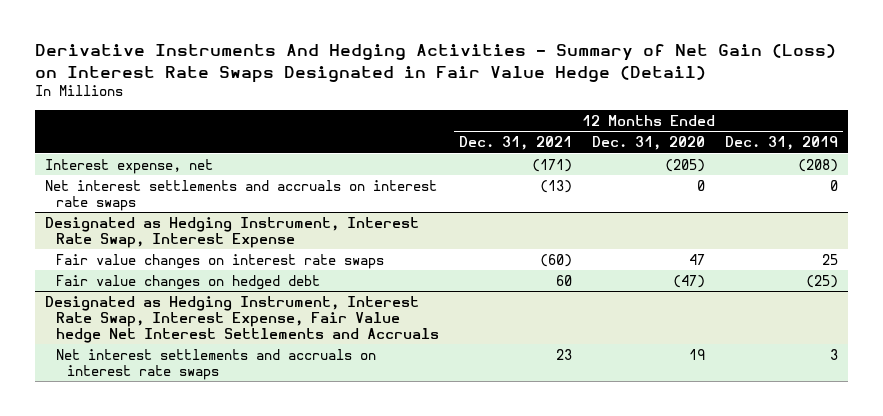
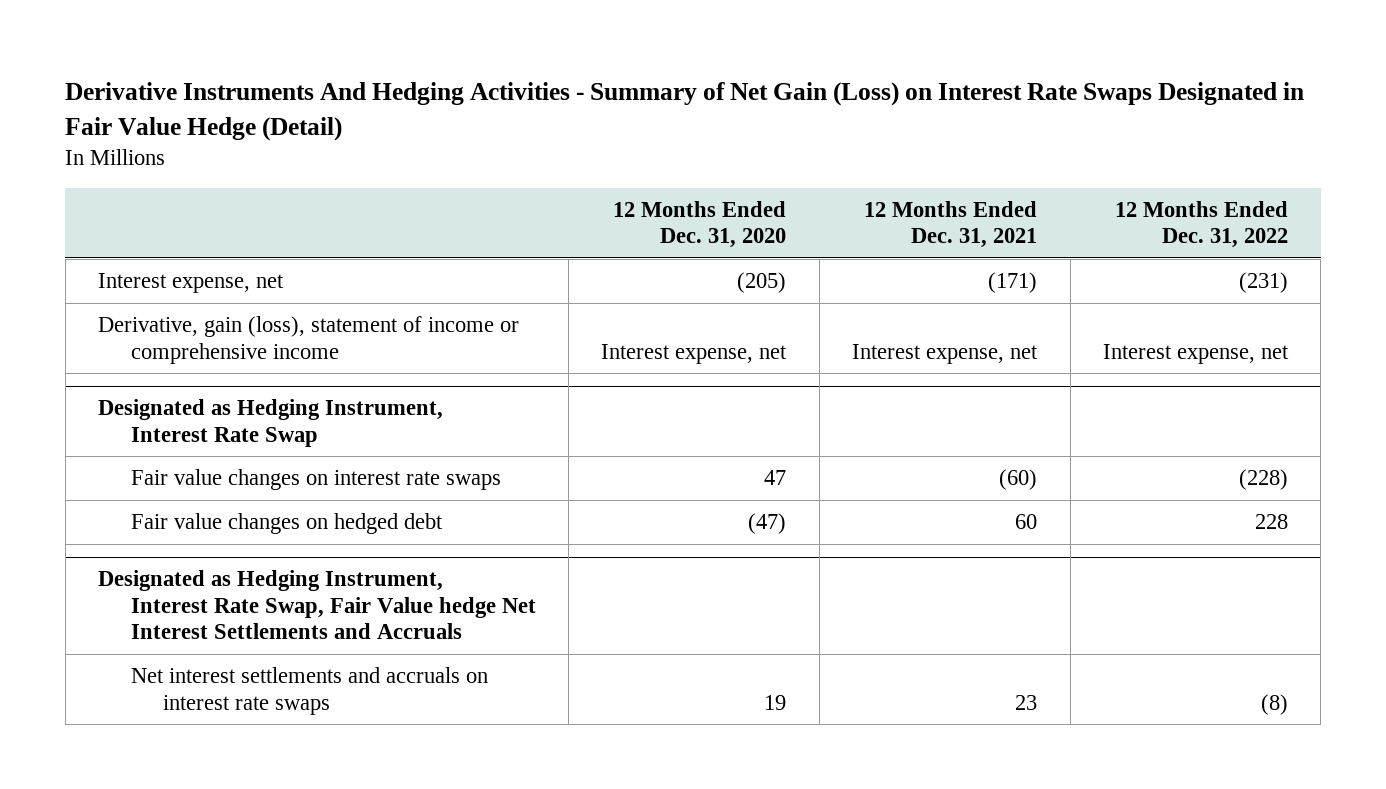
- | 12 Months Ended Dec. 31, 2021 | 12 Months Ended Dec. 31, 2020 | 12 Months Ended Dec. 31, 2019
+ | 12 Months Ended Dec. 31, 2020 | 12 Months Ended Dec. 31, 2021 | 12 Months Ended Dec. 31, 2022
- Net interest settlements and accruals on interest rate swaps | (13) | 0 | 0
- Designated as Hedging Instrument, Interest Rate Swap, Interest Expense
+ Derivative, gain (loss), statement of income or comprehensive income | Interest expense, net | Interest expense, net | Interest expense, net
+ Designated as Hedging Instrument, Interest Rate Swap
- Designated as Hedging Instrument, Interest Rate Swap, Interest Expense, Fair Value hedge Net Interest Settlements and Accruals
+ Designated as Hedging Instrument, Interest Rate Swap, Fair Value hedge Net Interest Settlements and Accruals

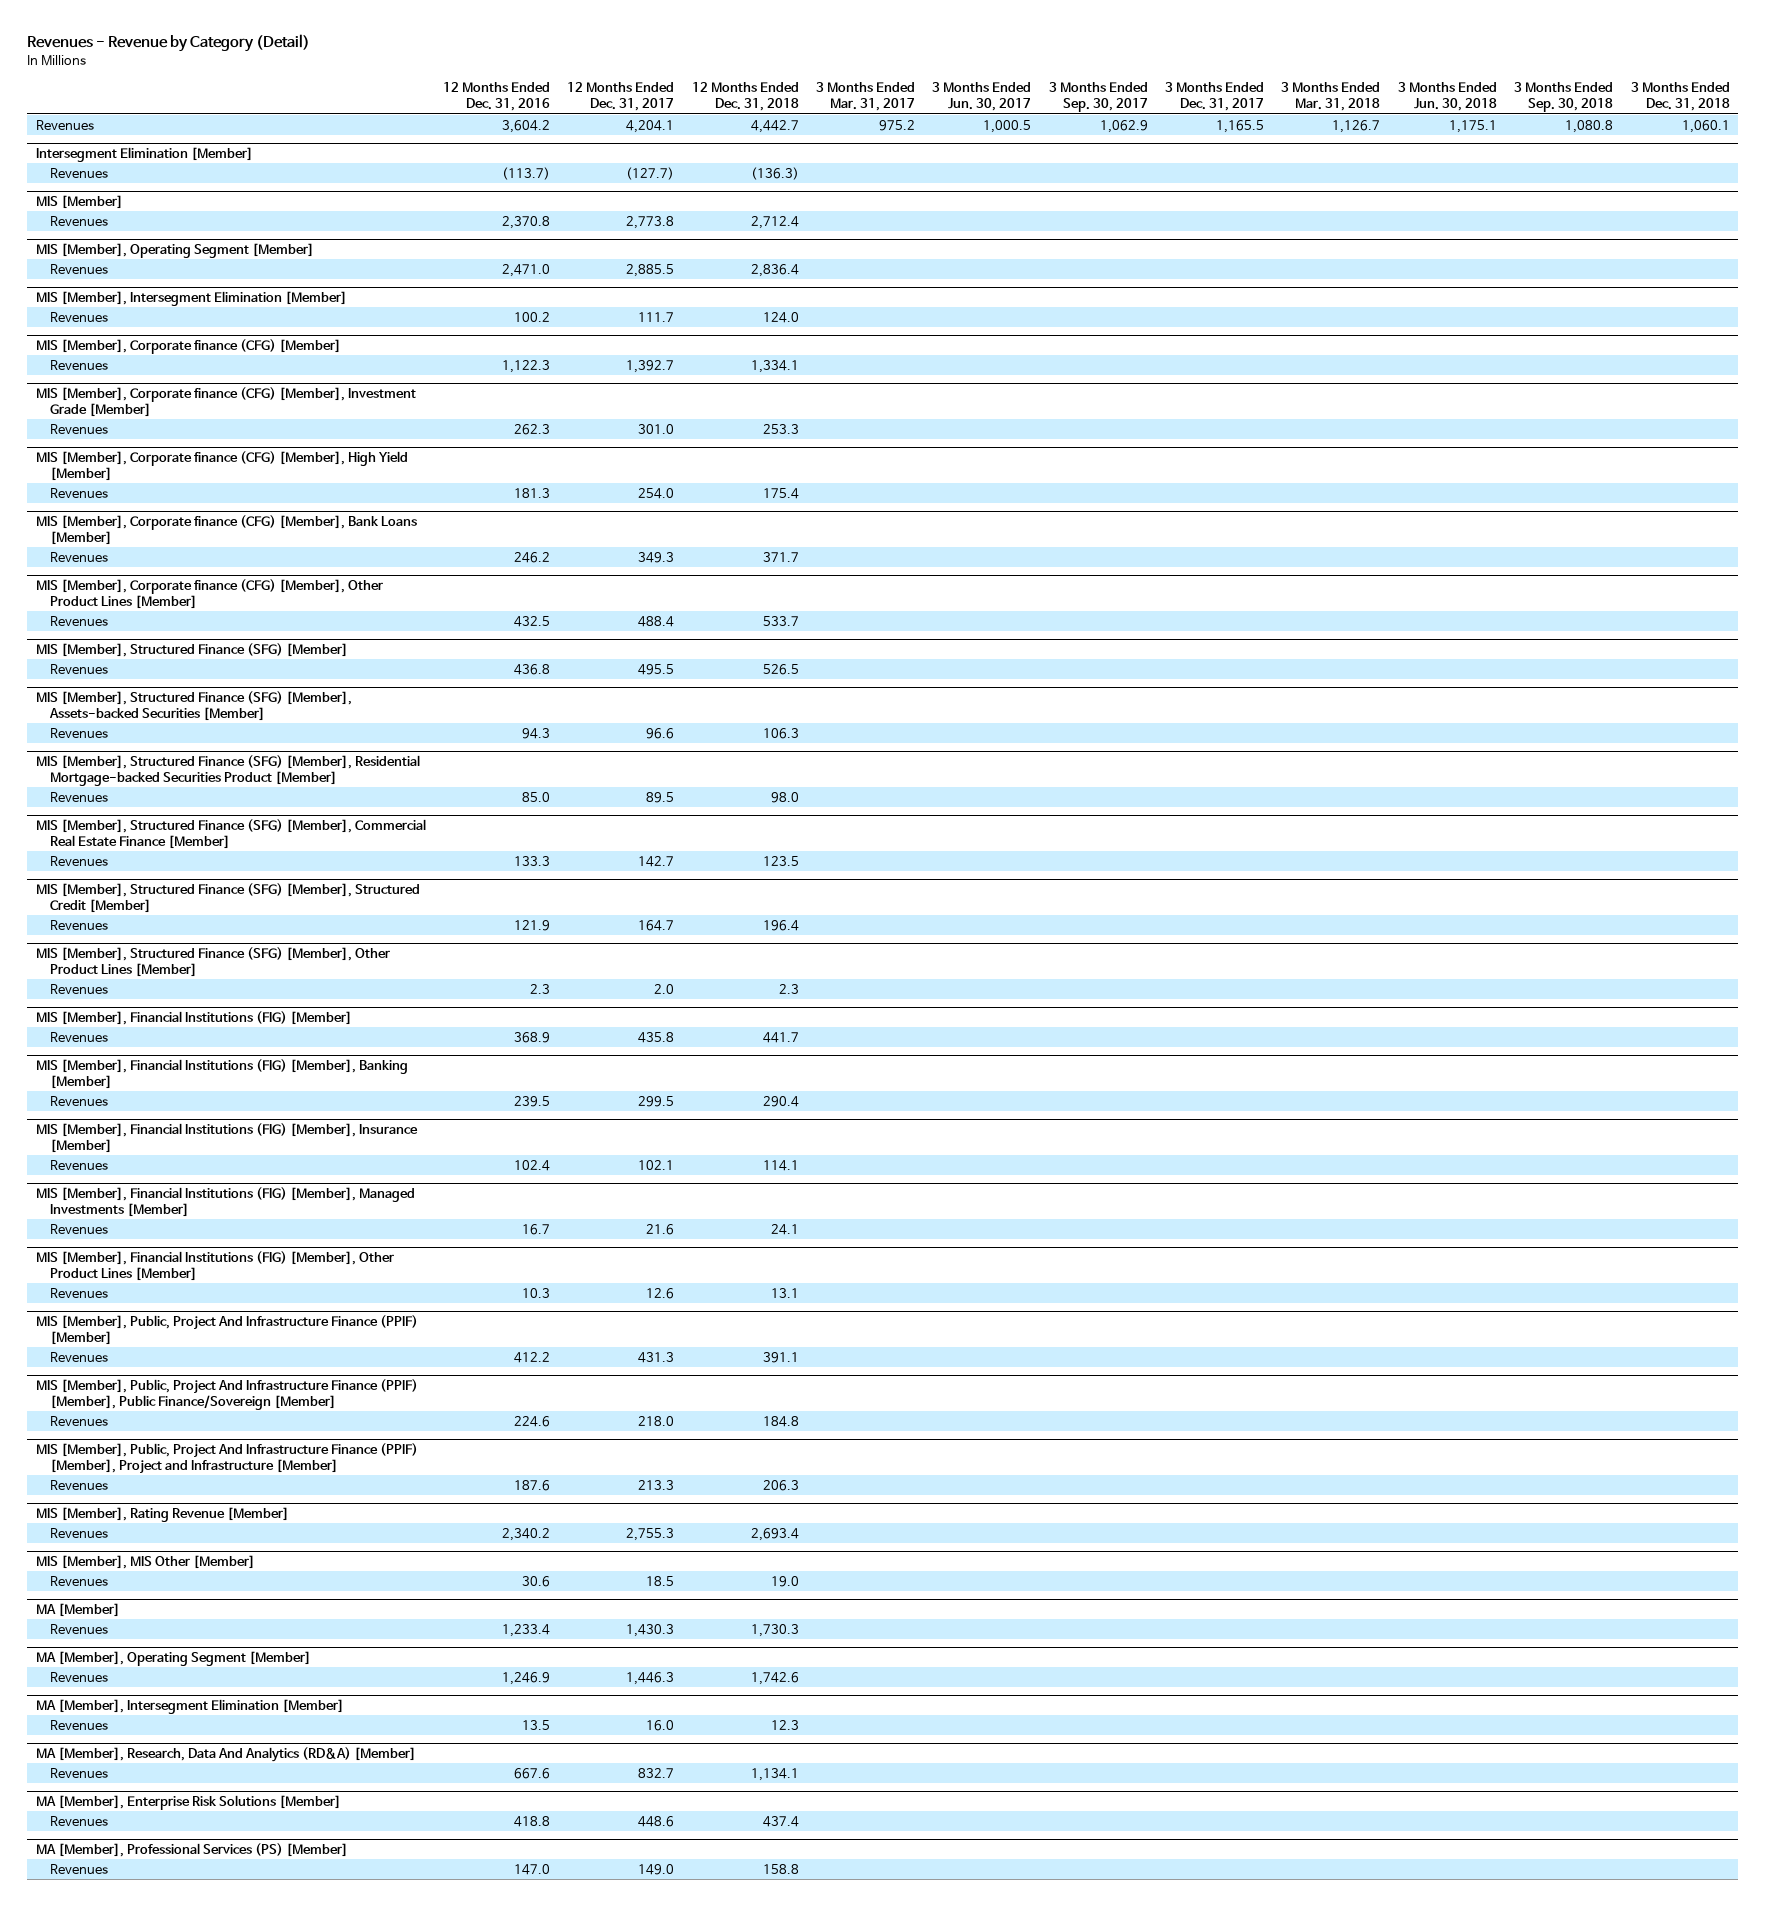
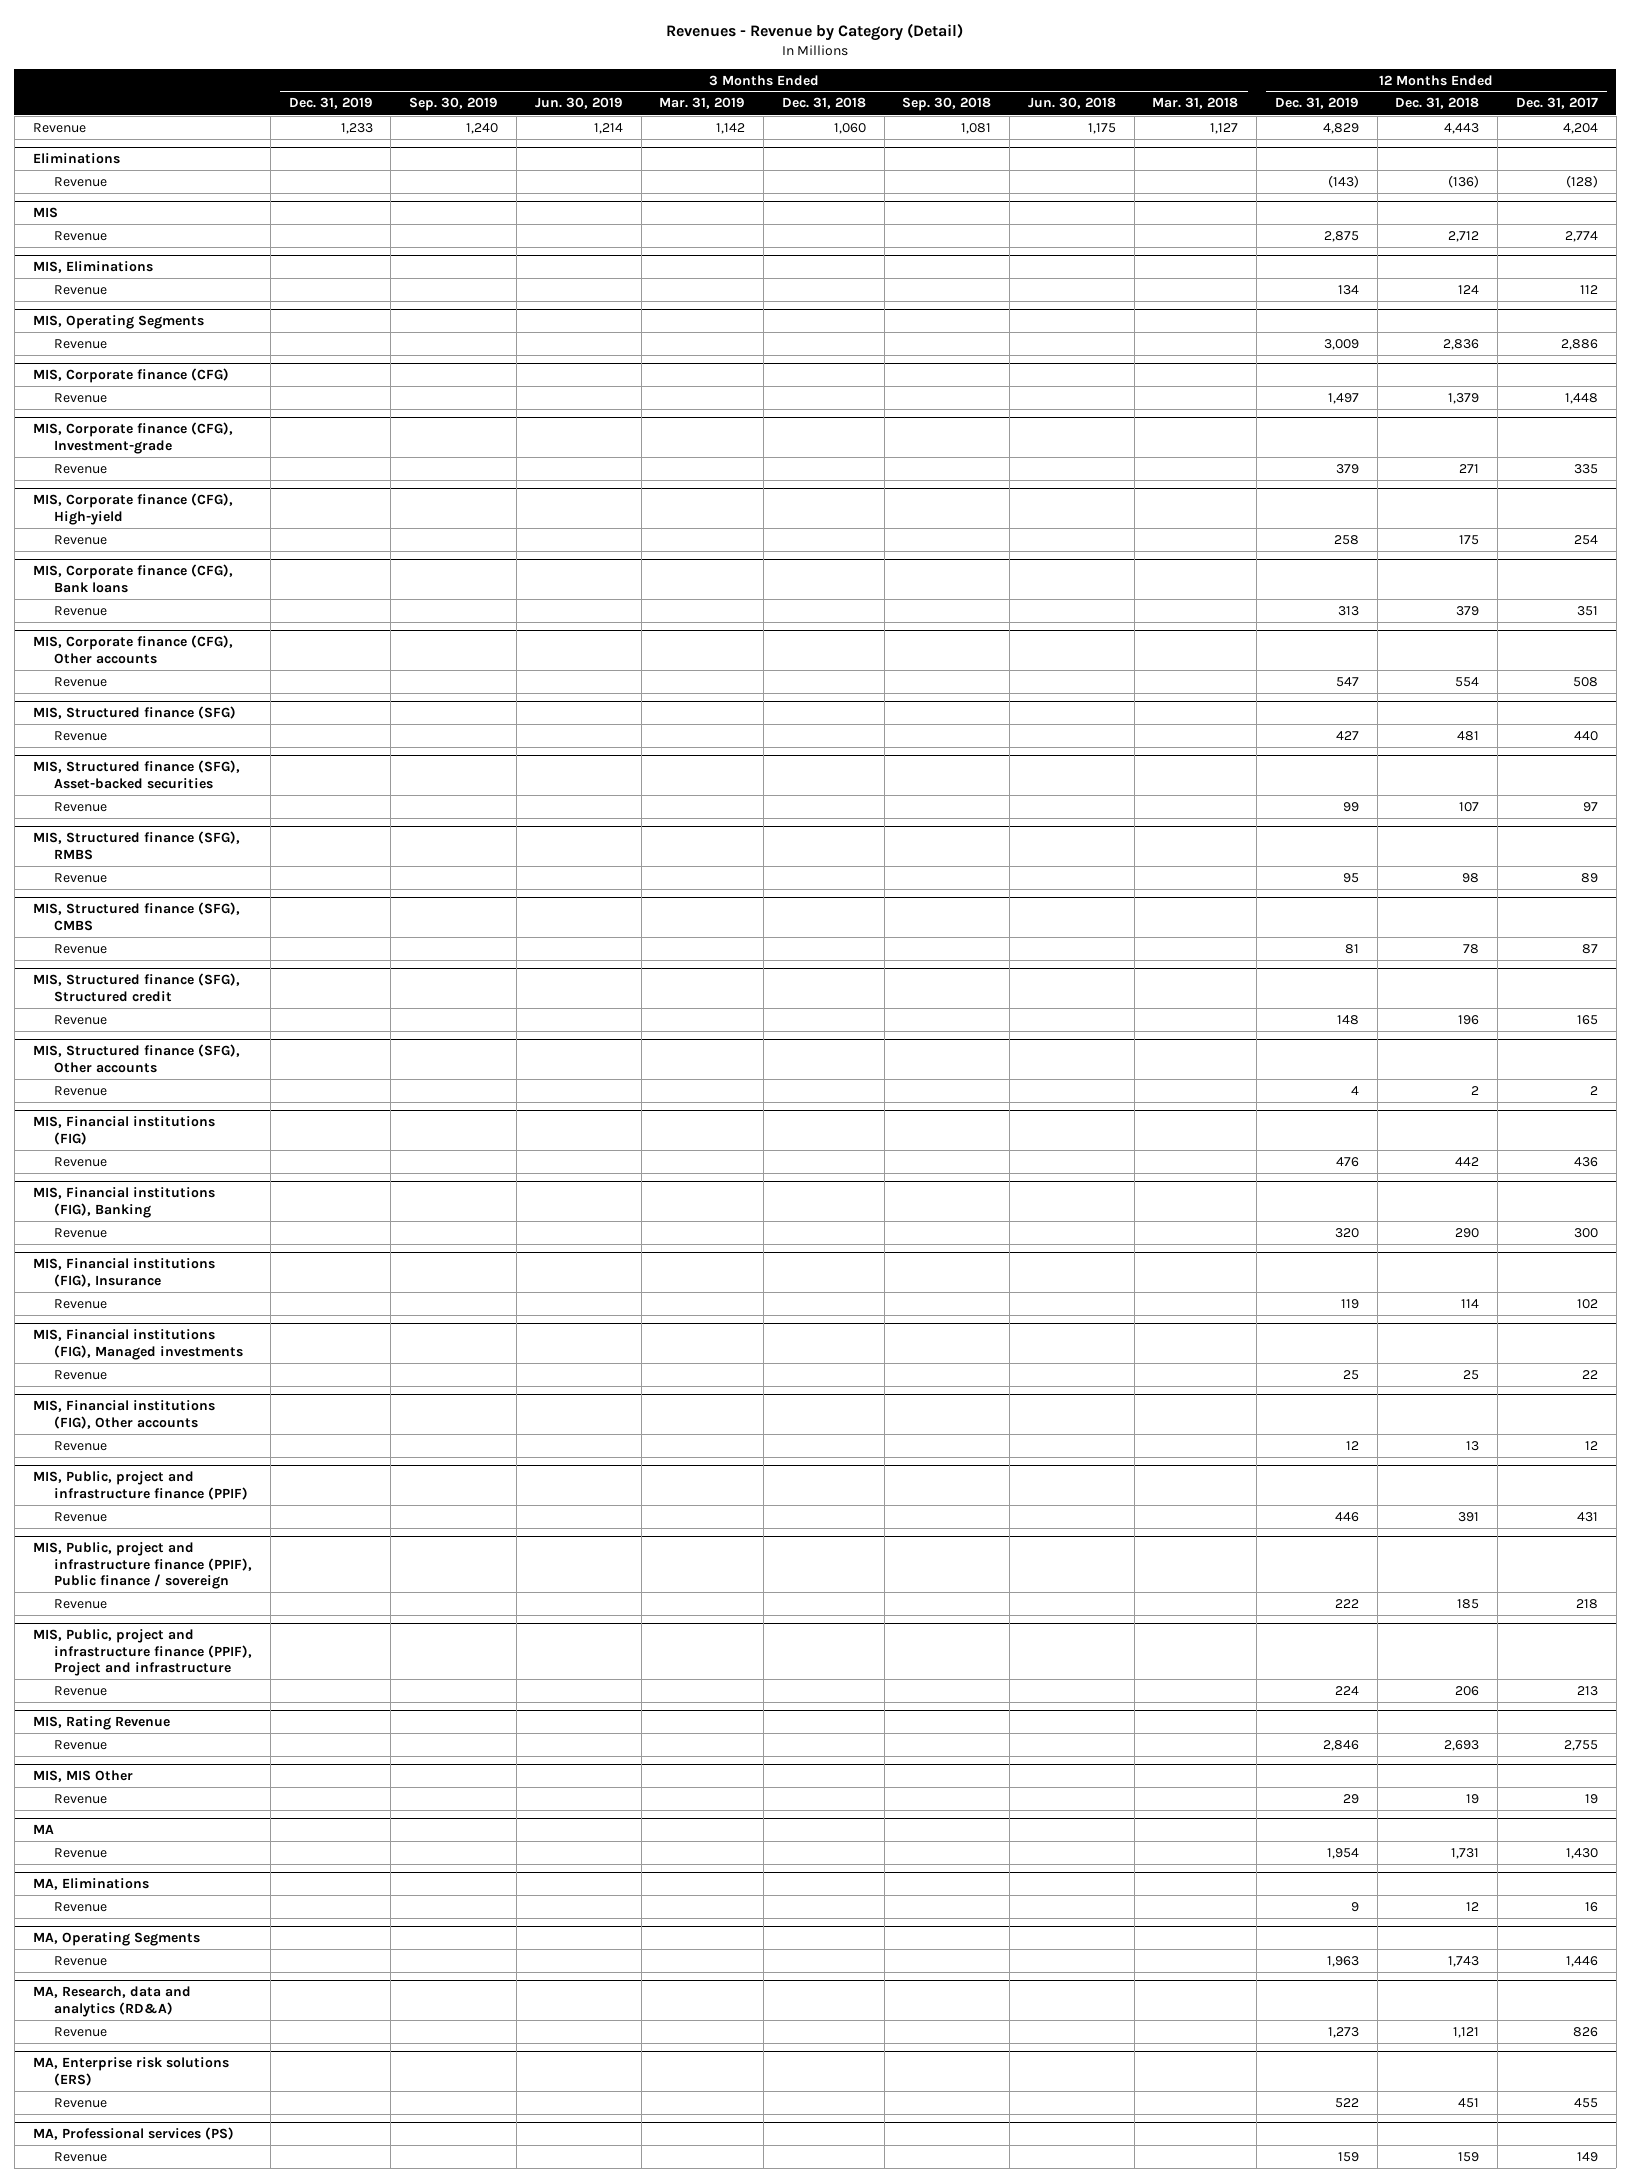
- | 12 Months Ended Dec. 31, 2016 | 12 Months Ended Dec. 31, 2017 | 12 Months Ended Dec. 31, 2018 | 3 Months Ended Mar. 31, 2017 | 3 Months Ended Jun. 30, 2017 | 3 Months Ended Sep. 30, 2017 | 3 Months Ended Dec. 31, 2017 | 3 Months Ended Mar. 31, 2018 | 3 Months Ended Jun. 30, 2018 | 3 Months Ended Sep. 30, 2018 | 3 Months Ended Dec. 31, 2018
+ | 3 Months Ended Dec. 31, 2019 | 3 Months Ended Sep. 30, 2019 | 3 Months Ended Jun. 30, 2019 | 3 Months Ended Mar. 31, 2019 | 3 Months Ended Dec. 31, 2018 | 3 Months Ended Sep. 30, 2018 | 3 Months Ended Jun. 30, 2018 | 3 Months Ended Mar. 31, 2018 | 12 Months Ended Dec. 31, 2019 | 12 Months Ended Dec. 31, 2018 | 12 Months Ended Dec. 31, 2017
- Revenues | 3,604.2 | 4,204.1 | 4,442.7 | 975.2 | 1,000.5 | 1,062.9 | 1,165.5 | 1,126.7 | 1,175.1 | 1,080.8 | 1,060.1
- Intersegment Elimination [Member]
- Revenues | (113.7) | (127.7) | (136.3) | | | | | | | |
- MIS [Member]
- Revenues | 2,370.8 | 2,773.8 | 2,712.4 | | | | | | | |
- MIS [Member], Operating Segment [Member]
- Revenues | 2,471.0 | 2,885.5 | 2,836.4 | | | | | | | |
- MIS [Member], Intersegment Elimination [Member]
- Revenues | 100.2 | 111.7 | 124.0 | | | | | | | |
- MIS [Member], Corporate finance (CFG) [Member]
- Revenues | 1,122.3 | 1,392.7 | 1,334.1 | | | | | | | |
- MIS [Member], Corporate finance (CFG) [Member], Investment Grade [Member]
- Revenues | 262.3 | 301.0 | 253.3 | | | | | | | |
- MIS [Member], Corporate finance (CFG) [Member], High Yield [Member]
- Revenues | 181.3 | 254.0 | 175.4 | | | | | | | |
- MIS [Member], Corporate finance (CFG) [Member], Bank Loans [Member]
- Revenues | 246.2 | 349.3 | 371.7 | | | | | | | |
- MIS [Member], Corporate finance (CFG) [Member], Other Product Lines [Member]
- Revenues | 432.5 | 488.4 | 533.7 | | | | | | | |
- MIS [Member], Structured Finance (SFG) [Member]
- Revenues | 436.8 | 495.5 | 526.5 | | | | | | | |
- MIS [Member], Structured Finance (SFG) [Member], Assets-backed Securities [Member]
- Revenues | 94.3 | 96.6 | 106.3 | | | | | | | |
- MIS [Member], Structured Finance (SFG) [Member], Residential Mortgage-backed Securities Product [Member]
- Revenues | 85.0 | 89.5 | 98.0 | | | | | | | |
- MIS [Member], Structured Finance (SFG) [Member], Commercial Real Estate Finance [Member]
- Revenues | 133.3 | 142.7 | 123.5 | | | | | | | |
- MIS [Member], Structured Finance (SFG) [Member], Structured Credit [Member]
- Revenues | 121.9 | 164.7 | 196.4 | | | | | | | |
- MIS [Member], Structured Finance (SFG) [Member], Other Product Lines [Member]
- Revenues | 2.3 | 2.0 | 2.3 | | | | | | | |
- MIS [Member], Financial Institutions (FIG) [Member]
- Revenues | 368.9 | 435.8 | 441.7 | | | | | | | |
- MIS [Member], Financial Institutions (FIG) [Member], Banking [Member]
- Revenues | 239.5 | 299.5 | 290.4 | | | | | | | |
- MIS [Member], Financial Institutions (FIG) [Member], Insurance [Member]
- Revenues | 102.4 | 102.1 | 114.1 | | | | | | | |
- MIS [Member], Financial Institutions (FIG) [Member], Managed Investments [Member]
- Revenues | 16.7 | 21.6 | 24.1 | | | | | | | |
- MIS [Member], Financial Institutions (FIG) [Member], Other Product Lines [Member]
- Revenues | 10.3 | 12.6 | 13.1 | | | | | | | |
- MIS [Member], Public, Project And Infrastructure Finance (PPIF) [Member]
- Revenues | 412.2 | 431.3 | 391.1 | | | | | | | |
- MIS [Member], Public, Project And Infrastructure Finance (PPIF) [Member], Public Finance/Sovereign [Member]
- Revenues | 224.6 | 218.0 | 184.8 | | | | | | | |
- MIS [Member], Public, Project And Infrastructure Finance (PPIF) [Member], Project and Infrastructure [Member]
- Revenues | 187.6 | 213.3 | 206.3 | | | | | | | |
- MIS [Member], Rating Revenue [Member]
- Revenues | 2,340.2 | 2,755.3 | 2,693.4 | | | | | | | |
- MIS [Member], MIS Other [Member]
- Revenues | 30.6 | 18.5 | 19.0 | | | | | | | |
- MA [Member]
- Revenues | 1,233.4 | 1,430.3 | 1,730.3 | | | | | | | |
- MA [Member], Operating Segment [Member]
- Revenues | 1,246.9 | 1,446.3 | 1,742.6 | | | | | | | |
- MA [Member], Intersegment Elimination [Member]
- Revenues | 13.5 | 16.0 | 12.3 | | | | | | | |
- MA [Member], Research, Data And Analytics (RD&A) [Member]
- Revenues | 667.6 | 832.7 | 1,134.1 | | | | | | | |
- MA [Member], Enterprise Risk Solutions [Member]
- Revenues | 418.8 | 448.6 | 437.4 | | | | | | | |
- MA [Member], Professional Services (PS) [Member]
- Revenues | 147.0 | 149.0 | 158.8 | | | | | | | |
+ Revenue | 1,233 | 1,240 | 1,214 | 1,142 | 1,060 | 1,081 | 1,175 | 1,127 | 4,829 | 4,443 | 4,204
+ Eliminations
+ Revenue | | | | | | | | | (143) | (136) | (128)
+ MIS
+ Revenue | | | | | | | | | 2,875 | 2,712 | 2,774
+ MIS, Eliminations
+ Revenue | | | | | | | | | 134 | 124 | 112
+ MIS, Operating Segments
+ Revenue | | | | | | | | | 3,009 | 2,836 | 2,886
+ MIS, Corporate finance (CFG)
+ Revenue | | | | | | | | | 1,497 | 1,379 | 1,448
+ MIS, Corporate finance (CFG), Investment-grade
+ Revenue | | | | | | | | | 379 | 271 | 335
+ MIS, Corporate finance (CFG), High-yield
+ Revenue | | | | | | | | | 258 | 175 | 254
+ MIS, Corporate finance (CFG), Bank loans
+ Revenue | | | | | | | | | 313 | 379 | 351
+ MIS, Corporate finance (CFG), Other accounts
+ Revenue | | | | | | | | | 547 | 554 | 508
+ MIS, Structured finance (SFG)
+ Revenue | | | | | | | | | 427 | 481 | 440
+ MIS, Structured finance (SFG), Asset-backed securities
+ Revenue | | | | | | | | | 99 | 107 | 97
+ MIS, Structured finance (SFG), RMBS
+ Revenue | | | | | | | | | 95 | 98 | 89
+ MIS, Structured finance (SFG), CMBS
+ Revenue | | | | | | | | | 81 | 78 | 87
+ MIS, Structured finance (SFG), Structured credit
+ Revenue | | | | | | | | | 148 | 196 | 165
+ MIS, Structured finance (SFG), Other accounts
+ Revenue | | | | | | | | | 4 | 2 | 2
+ MIS, Financial institutions (FIG)
+ Revenue | | | | | | | | | 476 | 442 | 436
+ MIS, Financial institutions (FIG), Banking
+ Revenue | | | | | | | | | 320 | 290 | 300
+ MIS, Financial institutions (FIG), Insurance
+ Revenue | | | | | | | | | 119 | 114 | 102
+ MIS, Financial institutions (FIG), Managed investments
+ Revenue | | | | | | | | | 25 | 25 | 22
+ MIS, Financial institutions (FIG), Other accounts
+ Revenue | | | | | | | | | 12 | 13 | 12
+ MIS, Public, project and infrastructure finance (PPIF)
+ Revenue | | | | | | | | | 446 | 391 | 431
+ MIS, Public, project and infrastructure finance (PPIF), Public finance / sovereign
+ Revenue | | | | | | | | | 222 | 185 | 218
+ MIS, Public, project and infrastructure finance (PPIF), Project and infrastructure
+ Revenue | | | | | | | | | 224 | 206 | 213
+ MIS, Rating Revenue
+ Revenue | | | | | | | | | 2,846 | 2,693 | 2,755
+ MIS, MIS Other
+ Revenue | | | | | | | | | 29 | 19 | 19
+ MA
+ Revenue | | | | | | | | | 1,954 | 1,731 | 1,430
+ MA, Eliminations
+ Revenue | | | | | | | | | 9 | 12 | 16
+ MA, Operating Segments
+ Revenue | | | | | | | | | 1,963 | 1,743 | 1,446
+ MA, Research, data and analytics (RD&A)
+ Revenue | | | | | | | | | 1,273 | 1,121 | 826
+ MA, Enterprise risk solutions (ERS)
+ Revenue | | | | | | | | | 522 | 451 | 455
+ MA, Professional services (PS)
+ Revenue | | | | | | | | | 159 | 159 | 149

